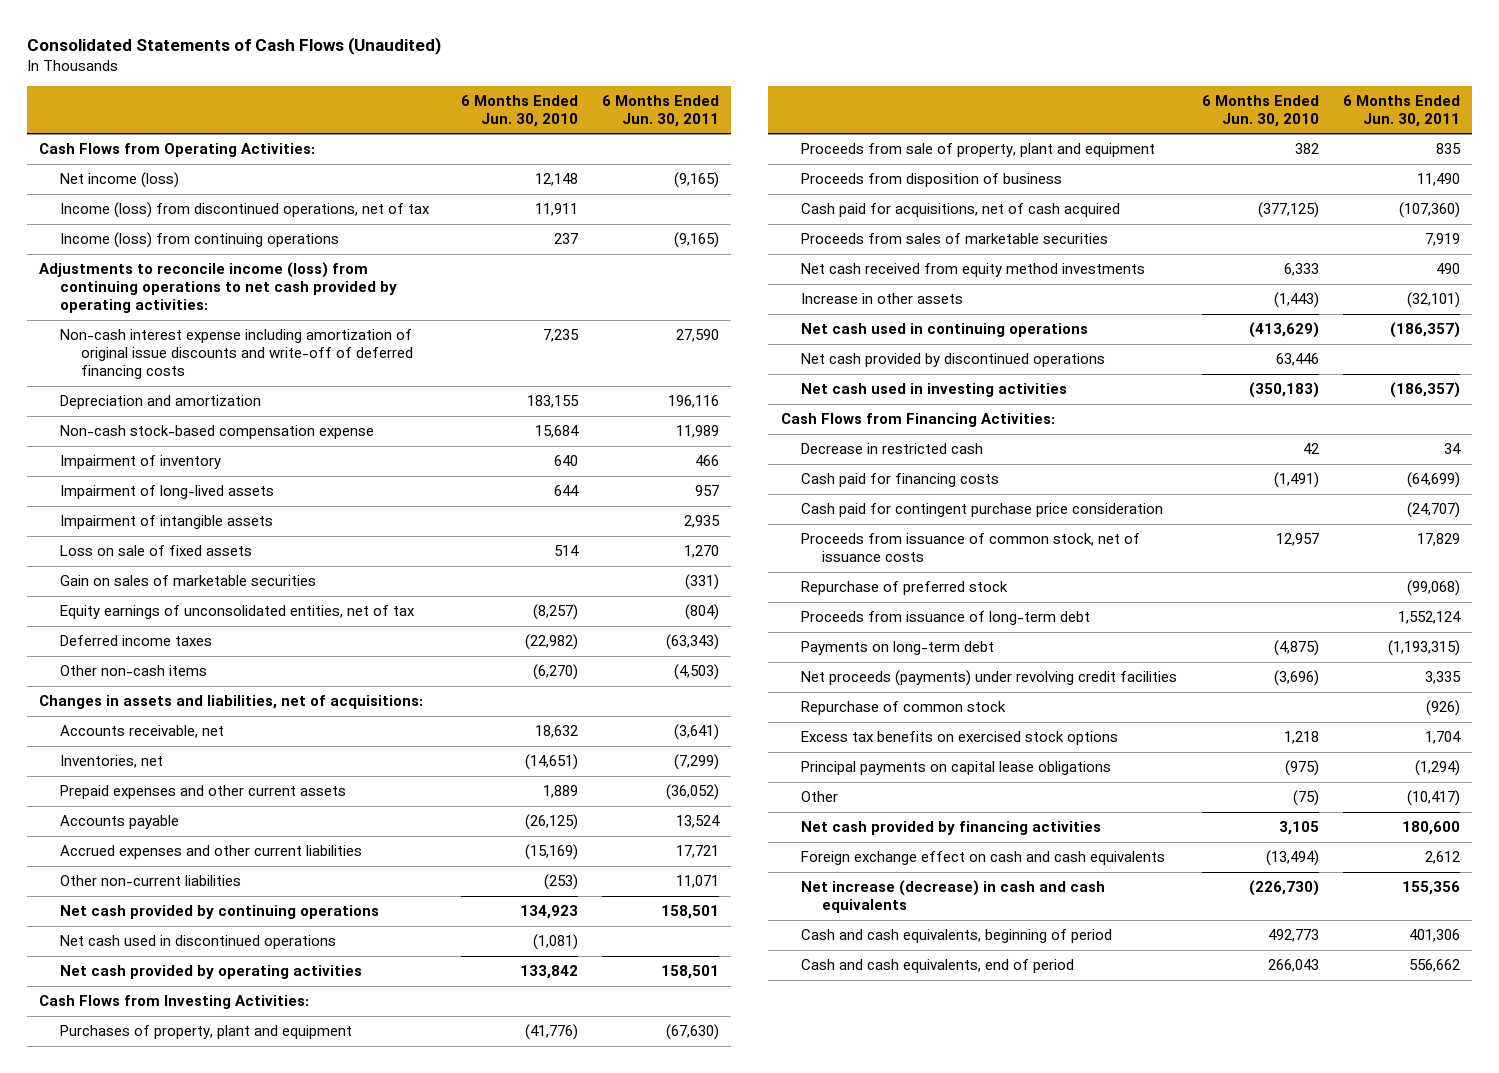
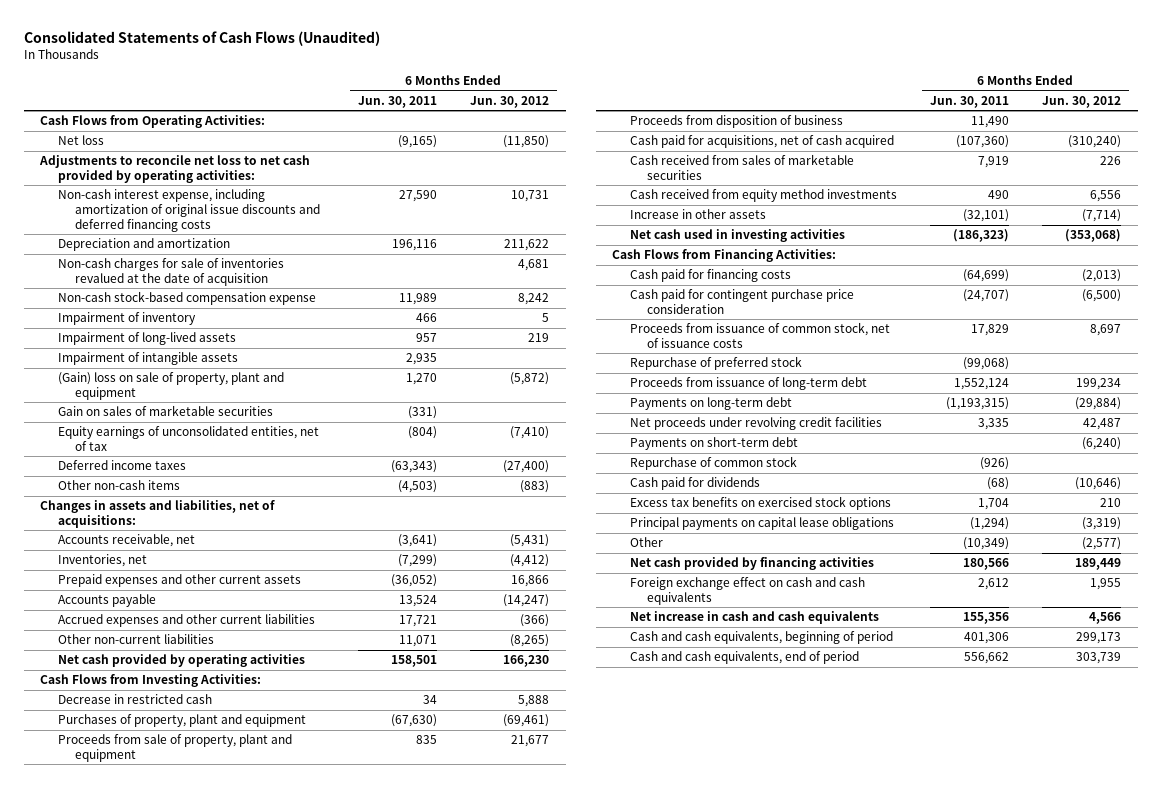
- | 6 Months Ended Jun. 30, 2010 | 6 Months Ended Jun. 30, 2011
+ | 6 Months Ended Jun. 30, 2011 | 6 Months Ended Jun. 30, 2012
- Net income (loss) | 12,148 | (9,165)
- Income (loss) from discontinued operations, net of tax | 11,911 |
- Income (loss) from continuing operations | 237 | (9,165)
- Adjustments to reconcile income (loss) from continuing operations to net cash provided by operating activities:
- Non-cash interest expense including amortization of original issue discounts and write-off of deferred financing costs | 7,235 | 27,590
+ Net loss | (9,165) | (11,850)
+ Adjustments to reconcile net loss to net cash provided by operating activities:
+ Non-cash interest expense, including amortization of original issue discounts and deferred financing costs | 27,590 | 10,731
+ Non-cash charges for sale of inventories revalued at the date of acquisition | | 4,681
- Loss on sale of fixed assets | 514 | 1,270
+ (Gain) loss on sale of property, plant and equipment | 1,270 | (5,872)
- Net cash provided by continuing operations | 134,923 | 158,501
- Net cash used in discontinued operations | (1,081) |
moved up: Decrease in restricted cash | 34 | 5,888
- Proceeds from sales of marketable securities | | 7,919
- Net cash received from equity method investments | 6,333 | 490
+ Cash received from sales of marketable securities | 7,919 | 226
+ Cash received from equity method investments | 490 | 6,556
- Net cash used in continuing operations | (413,629) | (186,357)
- Net cash provided by discontinued operations | 63,446 |
- Net cash used in investing activities | (350,183) | (186,357)
+ Net cash used in investing activities | (186,323) | (353,068)
- Net proceeds (payments) under revolving credit facilities | (3,696) | 3,335
+ Net proceeds under revolving credit facilities | 3,335 | 42,487
+ Payments on short-term debt | | (6,240)
+ Cash paid for dividends | (68) | (10,646)
- Other | (75) | (10,417)
- Net cash provided by financing activities | 3,105 | 180,600
+ Other | (10,349) | (2,577)
+ Net cash provided by financing activities | 180,566 | 189,449
- Net increase (decrease) in cash and cash equivalents | (226,730) | 155,356
+ Net increase in cash and cash equivalents | 155,356 | 4,566

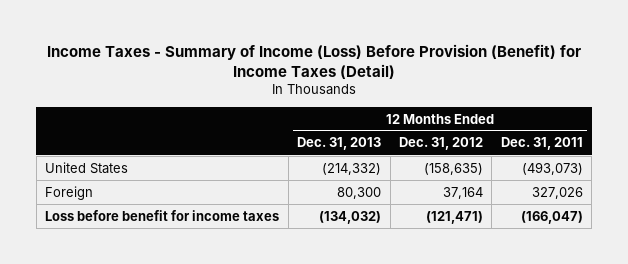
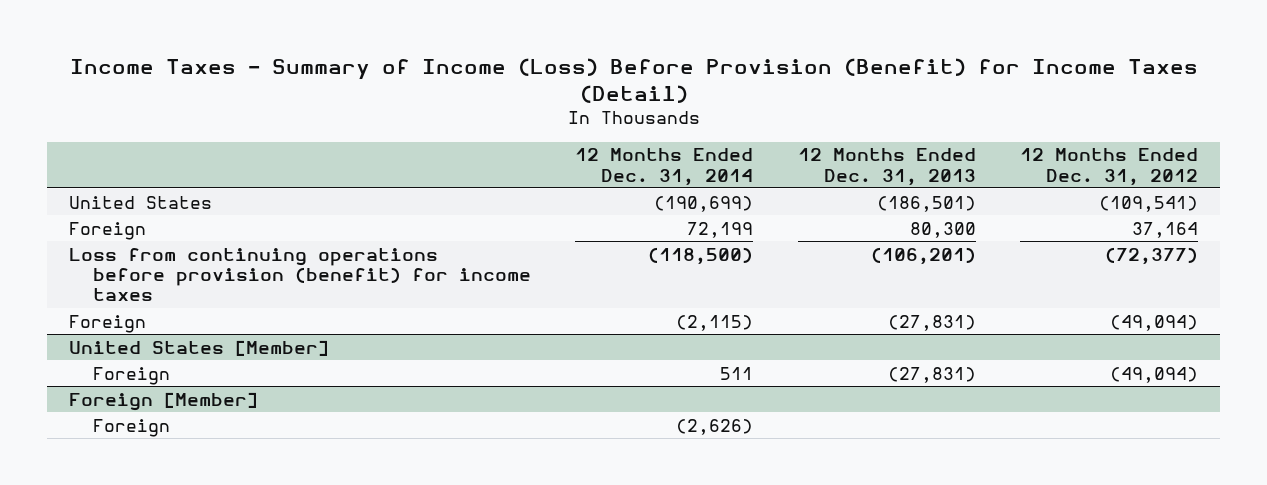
- | 12 Months Ended Dec. 31, 2013 | 12 Months Ended Dec. 31, 2012 | 12 Months Ended Dec. 31, 2011
+ | 12 Months Ended Dec. 31, 2014 | 12 Months Ended Dec. 31, 2013 | 12 Months Ended Dec. 31, 2012
- United States | (214,332) | (158,635) | (493,073)
+ United States | (190,699) | (186,501) | (109,541)
- Loss before benefit for income taxes | (134,032) | (121,471) | (166,047)
+ Loss from continuing operations before provision (benefit) for income taxes | (118,500) | (106,201) | (72,377)
+ Foreign | (2,115) | (27,831) | (49,094)
+ United States [Member]
+ Foreign | 511 | (27,831) | (49,094)
+ Foreign [Member]
+ Foreign | (2,626) | |

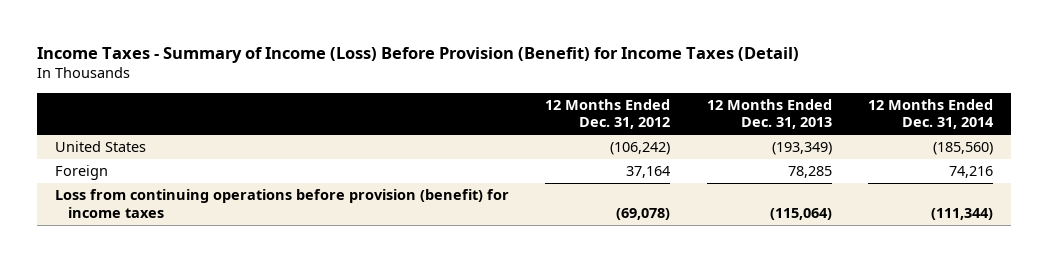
- | 12 Months Ended Dec. 31, 2014 | 12 Months Ended Dec. 31, 2013 | 12 Months Ended Dec. 31, 2012
+ | 12 Months Ended Dec. 31, 2012 | 12 Months Ended Dec. 31, 2013 | 12 Months Ended Dec. 31, 2014
- United States | (190,699) | (186,501) | (109,541)
- Foreign | 72,199 | 80,300 | 37,164
- Loss from continuing operations before provision (benefit) for income taxes | (118,500) | (106,201) | (72,377)
- Foreign | (2,115) | (27,831) | (49,094)
- United States [Member]
- Foreign | 511 | (27,831) | (49,094)
- Foreign [Member]
- Foreign | (2,626) | |
+ United States | (106,242) | (193,349) | (185,560)
+ Foreign | 37,164 | 78,285 | 74,216
+ Loss from continuing operations before provision (benefit) for income taxes | (69,078) | (115,064) | (111,344)

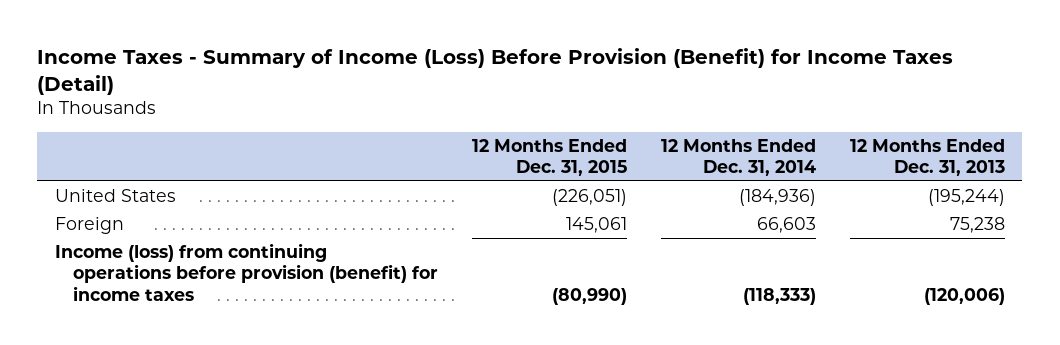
- | 12 Months Ended Dec. 31, 2012 | 12 Months Ended Dec. 31, 2013 | 12 Months Ended Dec. 31, 2014
+ | 12 Months Ended Dec. 31, 2015 | 12 Months Ended Dec. 31, 2014 | 12 Months Ended Dec. 31, 2013
- United States | (106,242) | (193,349) | (185,560)
- Foreign | 37,164 | 78,285 | 74,216
- Loss from continuing operations before provision (benefit) for income taxes | (69,078) | (115,064) | (111,344)
+ United States | (226,051) | (184,936) | (195,244)
+ Foreign | 145,061 | 66,603 | 75,238
+ Income (loss) from continuing operations before provision (benefit) for income taxes | (80,990) | (118,333) | (120,006)

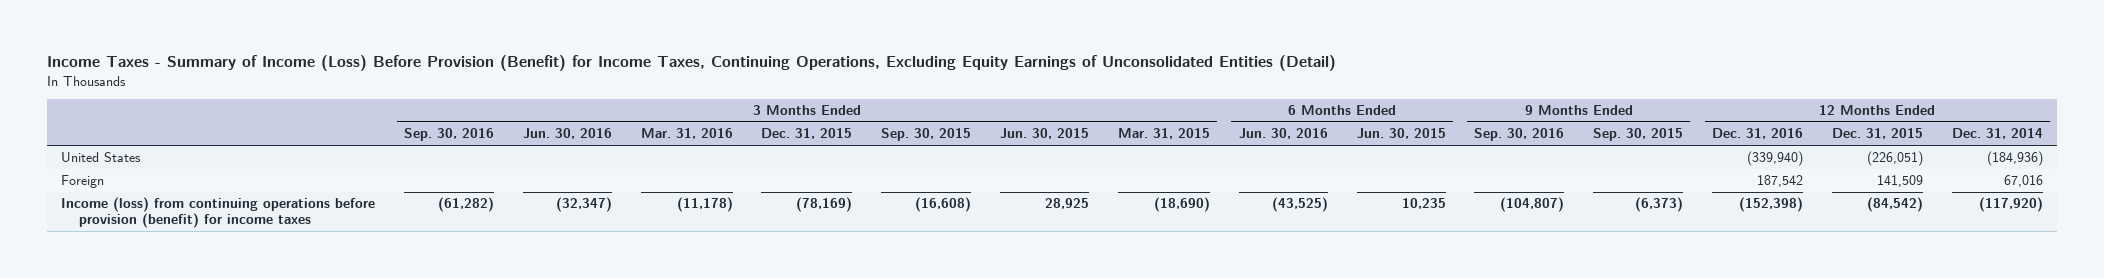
- Income Taxes - Summary of Income (Loss) Before Provision (Benefit) for Income Taxes (Detail)
+ Income Taxes - Summary of Income (Loss) Before Provision (Benefit) for Income Taxes, Continuing Operations, Excluding Equity Earnings of Unconsolidated Entities (Detail)
- | 12 Months Ended Dec. 31, 2015 | 12 Months Ended Dec. 31, 2014 | 12 Months Ended Dec. 31, 2013
+ | 3 Months Ended Sep. 30, 2016 | 3 Months Ended Jun. 30, 2016 | 3 Months Ended Mar. 31, 2016 | 3 Months Ended Dec. 31, 2015 | 3 Months Ended Sep. 30, 2015 | 3 Months Ended Jun. 30, 2015 | 3 Months Ended Mar. 31, 2015 | 6 Months Ended Jun. 30, 2016 | 6 Months Ended Jun. 30, 2015 | 9 Months Ended Sep. 30, 2016 | 9 Months Ended Sep. 30, 2015 | 12 Months Ended Dec. 31, 2016 | 12 Months Ended Dec. 31, 2015 | 12 Months Ended Dec. 31, 2014
- Foreign | 145,061 | 66,603 | 75,238
- Income (loss) from continuing operations before provision (benefit) for income taxes | (80,990) | (118,333) | (120,006)
+ Foreign | | | | | | | | | | | | 187,542 | 141,509 | 67,016
+ Income (loss) from continuing operations before provision (benefit) for income taxes | (61,282) | (32,347) | (11,178) | (78,169) | (16,608) | 28,925 | (18,690) | (43,525) | 10,235 | (104,807) | (6,373) | (152,398) | (84,542) | (117,920)

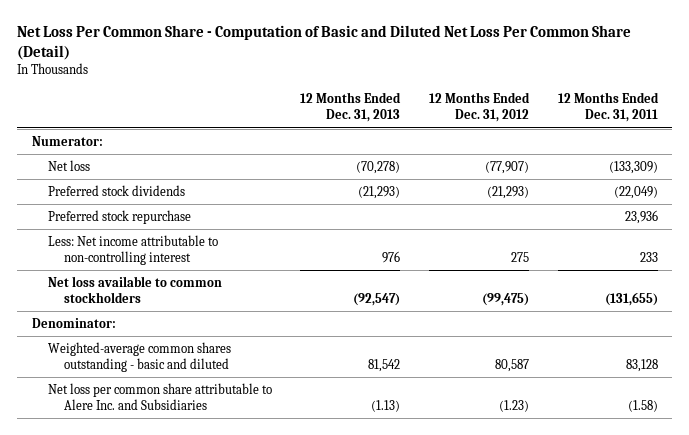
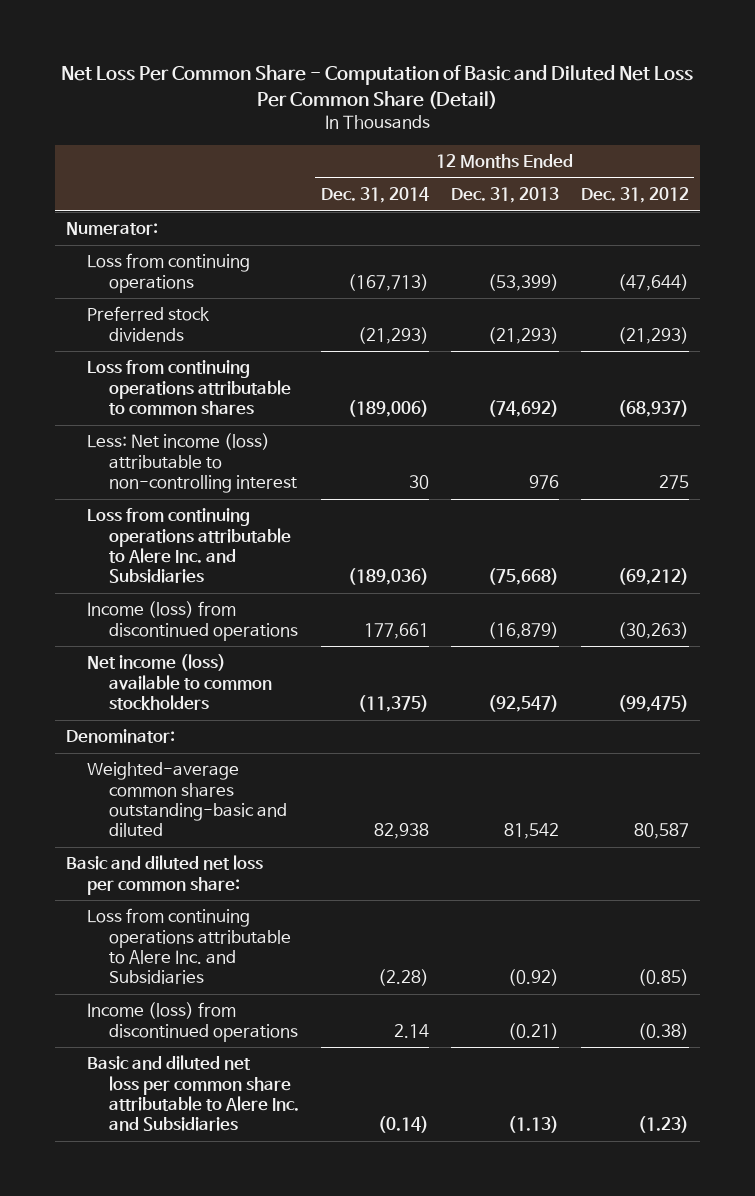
- | 12 Months Ended Dec. 31, 2013 | 12 Months Ended Dec. 31, 2012 | 12 Months Ended Dec. 31, 2011
+ | 12 Months Ended Dec. 31, 2014 | 12 Months Ended Dec. 31, 2013 | 12 Months Ended Dec. 31, 2012
- Net loss | (70,278) | (77,907) | (133,309)
+ Loss from continuing operations | (167,713) | (53,399) | (47,644)
- Preferred stock repurchase | | | 23,936
- Less: Net income attributable to non-controlling interest | 976 | 275 | 233
- Net loss available to common stockholders | (92,547) | (99,475) | (131,655)
+ Loss from continuing operations attributable to common shares | (189,006) | (74,692) | (68,937)
+ Less: Net income (loss) attributable to non-controlling interest | 30 | 976 | 275
+ Loss from continuing operations attributable to Alere Inc. and Subsidiaries | (189,036) | (75,668) | (69,212)
+ Income (loss) from discontinued operations | 177,661 | (16,879) | (30,263)
+ Net income (loss) available to common stockholders | (11,375) | (92,547) | (99,475)
- Weighted-average common shares outstanding - basic and diluted | 81,542 | 80,587 | 83,128
- Net loss per common share attributable to Alere Inc. and Subsidiaries | (1.13) | (1.23) | (1.58)
+ Weighted-average common shares outstanding-basic and diluted | 82,938 | 81,542 | 80,587
+ Basic and diluted net loss per common share:
+ Loss from continuing operations attributable to Alere Inc. and Subsidiaries | (2.28) | (0.92) | (0.85)
+ Income (loss) from discontinued operations | 2.14 | (0.21) | (0.38)
+ Basic and diluted net loss per common share attributable to Alere Inc. and Subsidiaries | (0.14) | (1.13) | (1.23)

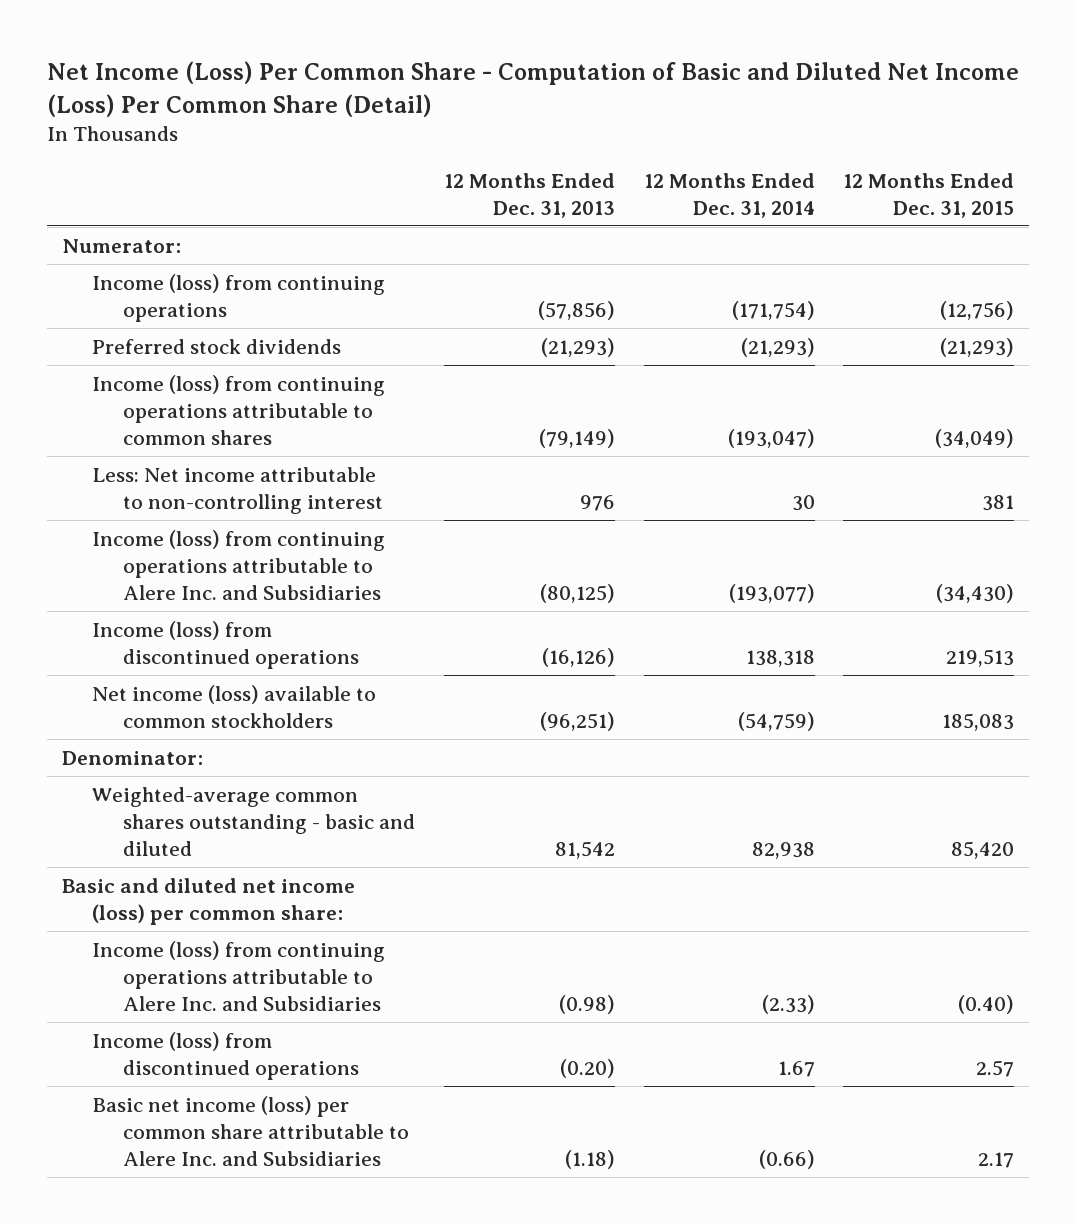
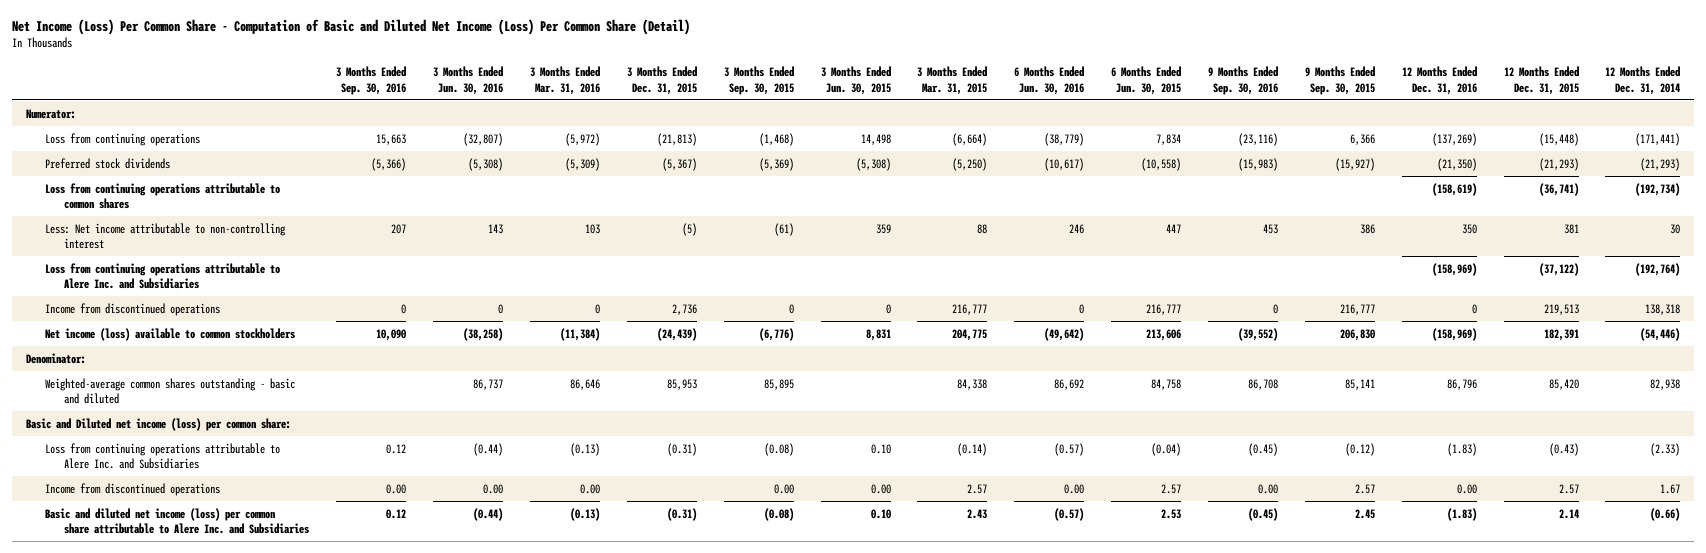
- | 12 Months Ended Dec. 31, 2013 | 12 Months Ended Dec. 31, 2014 | 12 Months Ended Dec. 31, 2015
+ | 3 Months Ended Sep. 30, 2016 | 3 Months Ended Jun. 30, 2016 | 3 Months Ended Mar. 31, 2016 | 3 Months Ended Dec. 31, 2015 | 3 Months Ended Sep. 30, 2015 | 3 Months Ended Jun. 30, 2015 | 3 Months Ended Mar. 31, 2015 | 6 Months Ended Jun. 30, 2016 | 6 Months Ended Jun. 30, 2015 | 9 Months Ended Sep. 30, 2016 | 9 Months Ended Sep. 30, 2015 | 12 Months Ended Dec. 31, 2016 | 12 Months Ended Dec. 31, 2015 | 12 Months Ended Dec. 31, 2014
- Income (loss) from continuing operations | (57,856) | (171,754) | (12,756)
+ Loss from continuing operations | 15,663 | (32,807) | (5,972) | (21,813) | (1,468) | 14,498 | (6,664) | (38,779) | 7,834 | (23,116) | 6,366 | (137,269) | (15,448) | (171,441)
- Income (loss) from continuing operations attributable to common shares | (79,149) | (193,047) | (34,049)
+ Loss from continuing operations attributable to common shares | | | | | | | | | | | | (158,619) | (36,741) | (192,734)
- Income (loss) from continuing operations attributable to Alere Inc. and Subsidiaries | (80,125) | (193,077) | (34,430)
- Income (loss) from discontinued operations | (16,126) | 138,318 | 219,513
- Net income (loss) available to common stockholders | (96,251) | (54,759) | 185,083
+ Loss from continuing operations attributable to Alere Inc. and Subsidiaries | | | | | | | | | | | | (158,969) | (37,122) | (192,764)
+ Income from discontinued operations | 0 | 0 | 0 | 2,736 | 0 | 0 | 216,777 | 0 | 216,777 | 0 | 216,777 | 0 | 219,513 | 138,318
+ Net income (loss) available to common stockholders | 10,090 | (38,258) | (11,384) | (24,439) | (6,776) | 8,831 | 204,775 | (49,642) | 213,606 | (39,552) | 206,830 | (158,969) | 182,391 | (54,446)
- Basic and diluted net income (loss) per common share:
- Income (loss) from continuing operations attributable to Alere Inc. and Subsidiaries | (0.98) | (2.33) | (0.40)
- Income (loss) from discontinued operations | (0.20) | 1.67 | 2.57
- Basic net income (loss) per common share attributable to Alere Inc. and Subsidiaries | (1.18) | (0.66) | 2.17
+ Basic and Diluted net income (loss) per common share:
+ Loss from continuing operations attributable to Alere Inc. and Subsidiaries | 0.12 | (0.44) | (0.13) | (0.31) | (0.08) | 0.10 | (0.14) | (0.57) | (0.04) | (0.45) | (0.12) | (1.83) | (0.43) | (2.33)
+ Income from discontinued operations | 0.00 | 0.00 | 0.00 | | 0.00 | 0.00 | 2.57 | 0.00 | 2.57 | 0.00 | 2.57 | 0.00 | 2.57 | 1.67
+ Basic and diluted net income (loss) per common share attributable to Alere Inc. and Subsidiaries | 0.12 | (0.44) | (0.13) | (0.31) | (0.08) | 0.10 | 2.43 | (0.57) | 2.53 | (0.45) | 2.45 | (1.83) | 2.14 | (0.66)

